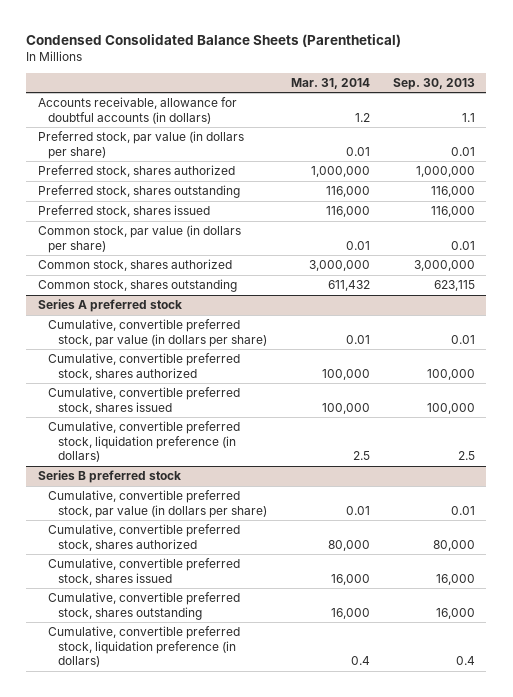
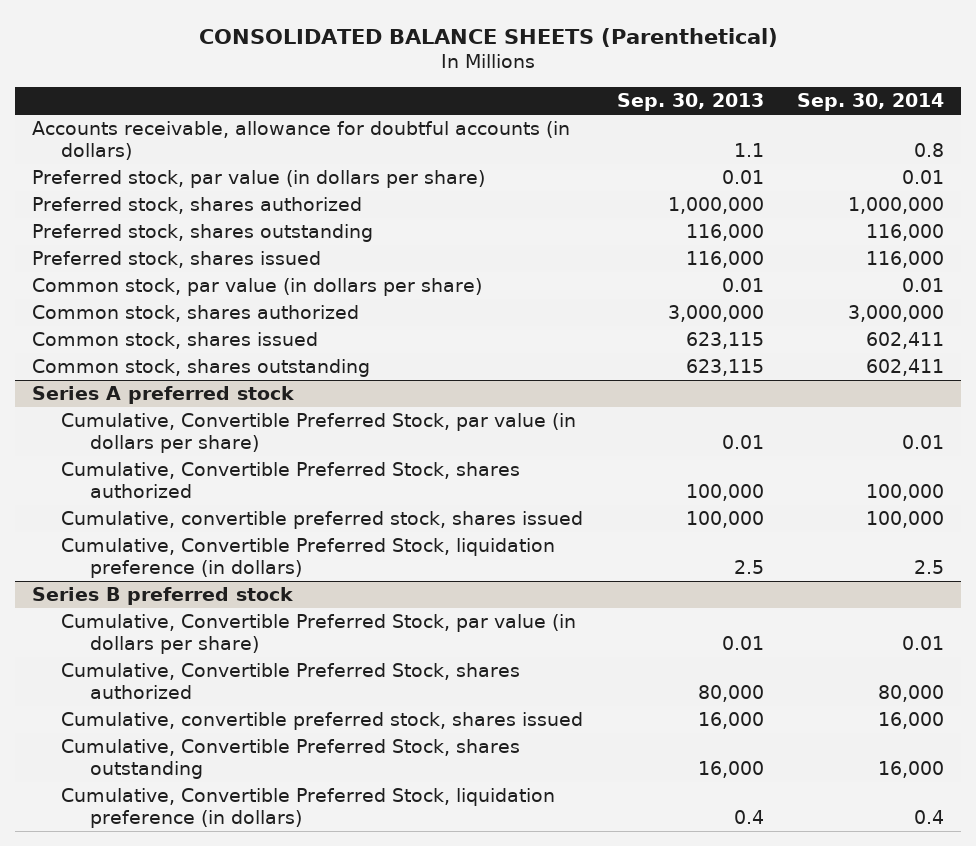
- Condensed Consolidated Balance Sheets (Parenthetical)
+ CONSOLIDATED BALANCE SHEETS (Parenthetical)
- | Mar. 31, 2014 | Sep. 30, 2013
+ | Sep. 30, 2013 | Sep. 30, 2014
+ Common stock, shares issued | 623,115 | 602,411
@ Series A preferred stock
- Cumulative, convertible preferred stock, par value (in dollars per share) | 0.01 | 0.01
- Cumulative, convertible preferred stock, shares authorized | 100,000 | 100,000
+ Cumulative, Convertible Preferred Stock, par value (in dollars per share) | 0.01 | 0.01
+ Cumulative, Convertible Preferred Stock, shares authorized | 100,000 | 100,000
- Cumulative, convertible preferred stock, liquidation preference (in dollars) | 2.5 | 2.5
+ Cumulative, Convertible Preferred Stock, liquidation preference (in dollars) | 2.5 | 2.5
@ Series B preferred stock
- Cumulative, convertible preferred stock, par value (in dollars per share) | 0.01 | 0.01
- Cumulative, convertible preferred stock, shares authorized | 80,000 | 80,000
+ Cumulative, Convertible Preferred Stock, par value (in dollars per share) | 0.01 | 0.01
+ Cumulative, Convertible Preferred Stock, shares authorized | 80,000 | 80,000
- Cumulative, convertible preferred stock, shares outstanding | 16,000 | 16,000
- Cumulative, convertible preferred stock, liquidation preference (in dollars) | 0.4 | 0.4
+ Cumulative, Convertible Preferred Stock, shares outstanding | 16,000 | 16,000
+ Cumulative, Convertible Preferred Stock, liquidation preference (in dollars) | 0.4 | 0.4

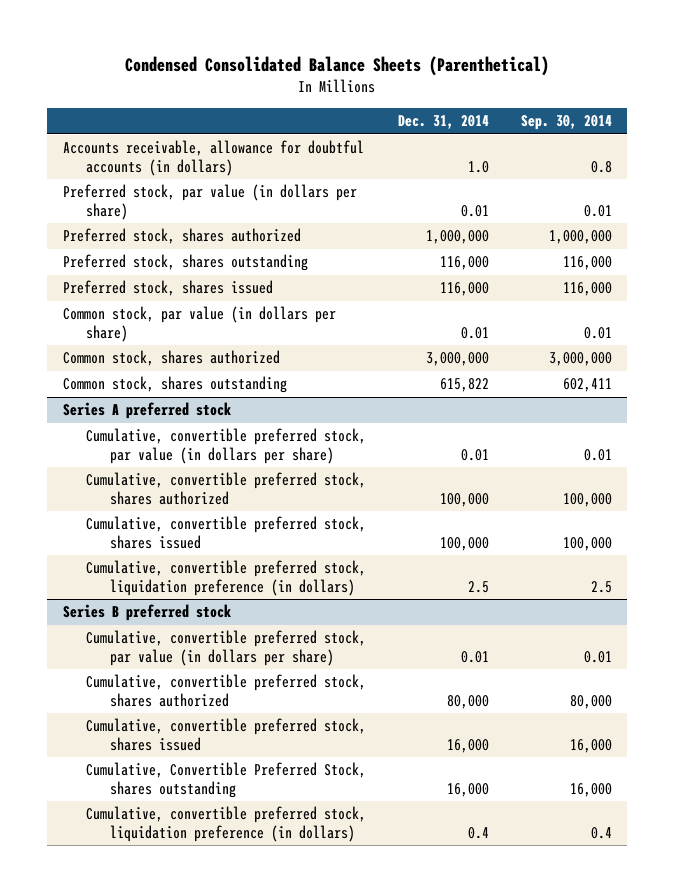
- CONSOLIDATED BALANCE SHEETS (Parenthetical)
+ Condensed Consolidated Balance Sheets (Parenthetical)
- | Sep. 30, 2013 | Sep. 30, 2014
+ | Dec. 31, 2014 | Sep. 30, 2014
- Common stock, shares issued | 623,115 | 602,411
@ Series A preferred stock
- Cumulative, Convertible Preferred Stock, par value (in dollars per share) | 0.01 | 0.01
- Cumulative, Convertible Preferred Stock, shares authorized | 100,000 | 100,000
+ Cumulative, convertible preferred stock, par value (in dollars per share) | 0.01 | 0.01
+ Cumulative, convertible preferred stock, shares authorized | 100,000 | 100,000
- Cumulative, Convertible Preferred Stock, liquidation preference (in dollars) | 2.5 | 2.5
+ Cumulative, convertible preferred stock, liquidation preference (in dollars) | 2.5 | 2.5
@ Series B preferred stock
- Cumulative, Convertible Preferred Stock, par value (in dollars per share) | 0.01 | 0.01
- Cumulative, Convertible Preferred Stock, shares authorized | 80,000 | 80,000
+ Cumulative, convertible preferred stock, par value (in dollars per share) | 0.01 | 0.01
+ Cumulative, convertible preferred stock, shares authorized | 80,000 | 80,000
- Cumulative, Convertible Preferred Stock, liquidation preference (in dollars) | 0.4 | 0.4
+ Cumulative, convertible preferred stock, liquidation preference (in dollars) | 0.4 | 0.4

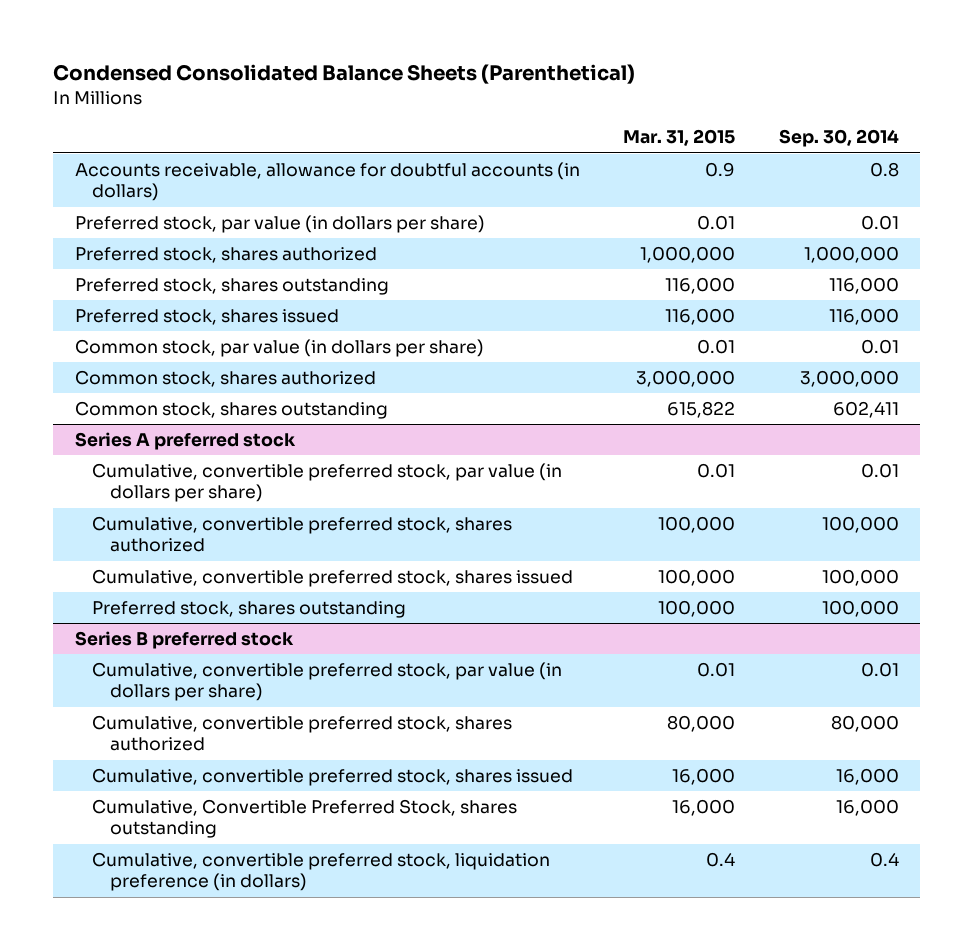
- | Dec. 31, 2014 | Sep. 30, 2014
+ | Mar. 31, 2015 | Sep. 30, 2014
@ Series A preferred stock
- Cumulative, convertible preferred stock, liquidation preference (in dollars) | 2.5 | 2.5
+ Preferred stock, shares outstanding | 100,000 | 100,000

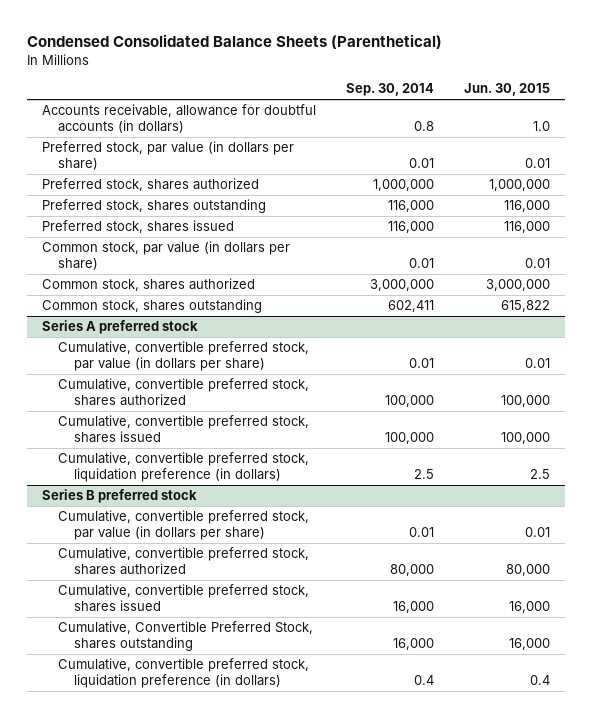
- | Mar. 31, 2015 | Sep. 30, 2014
+ | Sep. 30, 2014 | Jun. 30, 2015
@ Series A preferred stock
- Preferred stock, shares outstanding | 100,000 | 100,000
+ Cumulative, convertible preferred stock, liquidation preference (in dollars) | 2.5 | 2.5

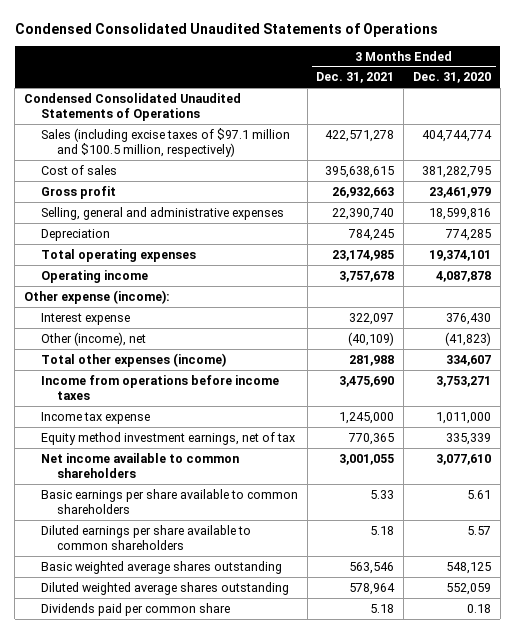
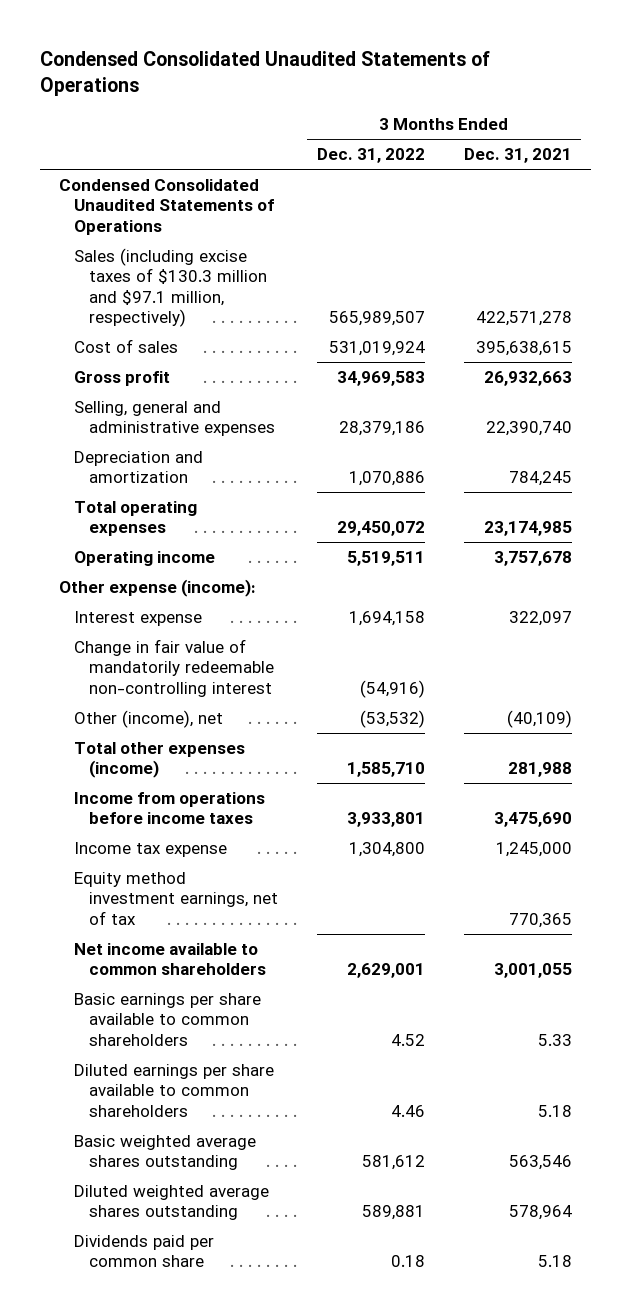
- | 3 Months Ended Dec. 31, 2021 | 3 Months Ended Dec. 31, 2020
+ | 3 Months Ended Dec. 31, 2022 | 3 Months Ended Dec. 31, 2021
- Sales (including excise taxes of $97.1 million and $100.5 million, respectively) | 422,571,278 | 404,744,774
+ Sales (including excise taxes of $130.3 million and $97.1 million, respectively) | 565,989,507 | 422,571,278
- Depreciation | 784,245 | 774,285
+ Depreciation and amortization | 1,070,886 | 784,245
+ Change in fair value of mandatorily redeemable non-controlling interest | (54,916) |

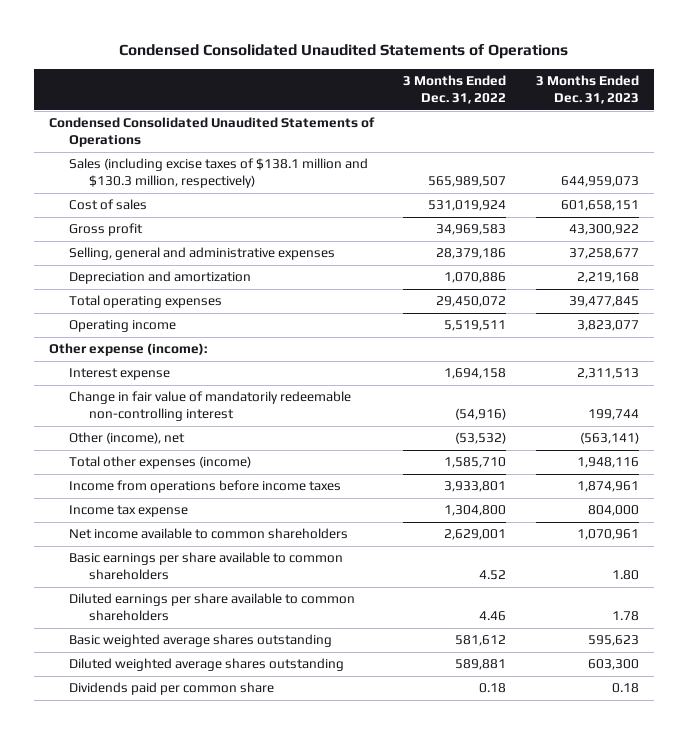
- | 3 Months Ended Dec. 31, 2022 | 3 Months Ended Dec. 31, 2021
+ | 3 Months Ended Dec. 31, 2022 | 3 Months Ended Dec. 31, 2023
- Sales (including excise taxes of $130.3 million and $97.1 million, respectively) | 565,989,507 | 422,571,278
+ Sales (including excise taxes of $138.1 million and $130.3 million, respectively) | 565,989,507 | 644,959,073
- Equity method investment earnings, net of tax | | 770,365

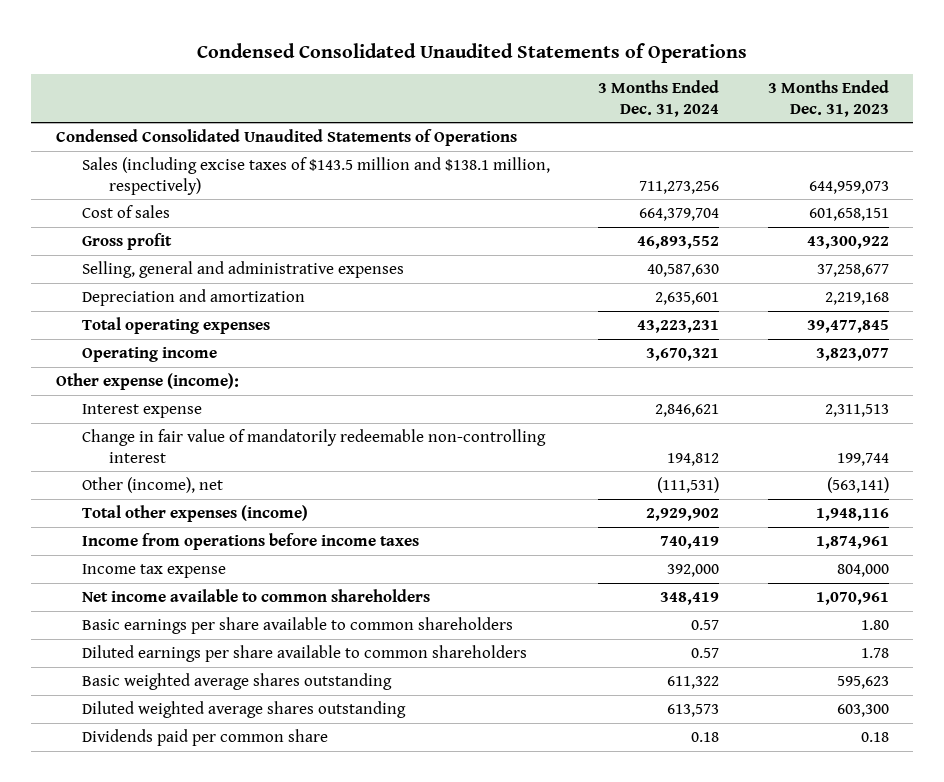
- | 3 Months Ended Dec. 31, 2022 | 3 Months Ended Dec. 31, 2023
+ | 3 Months Ended Dec. 31, 2024 | 3 Months Ended Dec. 31, 2023
- Sales (including excise taxes of $138.1 million and $130.3 million, respectively) | 565,989,507 | 644,959,073
+ Sales (including excise taxes of $143.5 million and $138.1 million, respectively) | 711,273,256 | 644,959,073

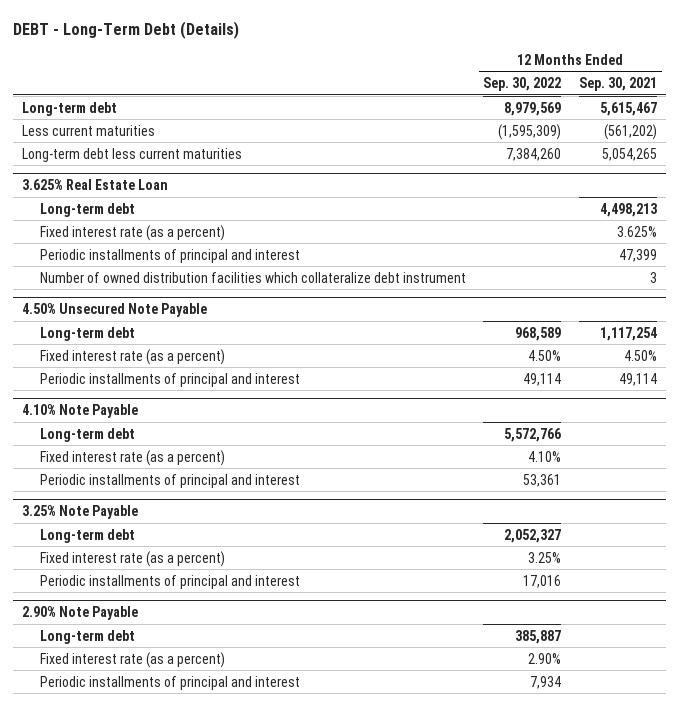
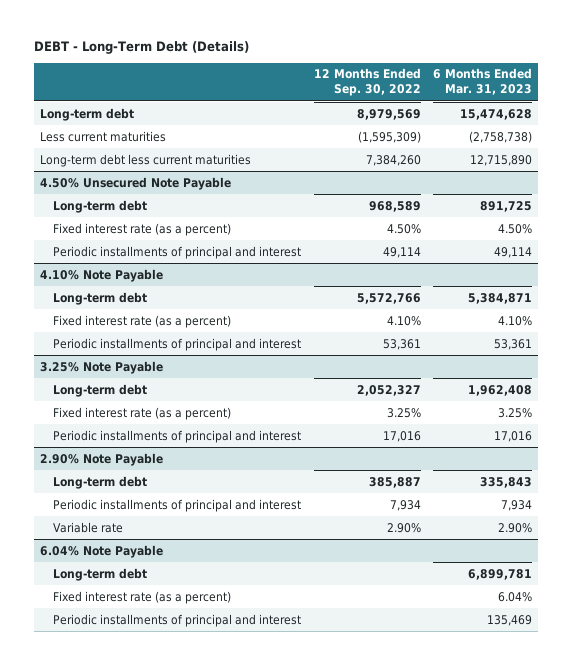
- | 12 Months Ended Sep. 30, 2022 | 12 Months Ended Sep. 30, 2021
+ | 12 Months Ended Sep. 30, 2022 | 6 Months Ended Mar. 31, 2023
- 3.625% Real Estate Loan
- Long-term debt | | 4,498,213
- Fixed interest rate (as a percent) | | 3.625%
- Periodic installments of principal and interest | | 47,399
- Number of owned distribution facilities which collateralize debt instrument | | 3
@ 2.90% Note Payable
- Fixed interest rate (as a percent) | 2.90% |
+ Variable rate | 2.90% | 2.90%
+ 6.04% Note Payable
+ Long-term debt | | 6,899,781
+ Fixed interest rate (as a percent) | | 6.04%
+ Periodic installments of principal and interest | | 135,469

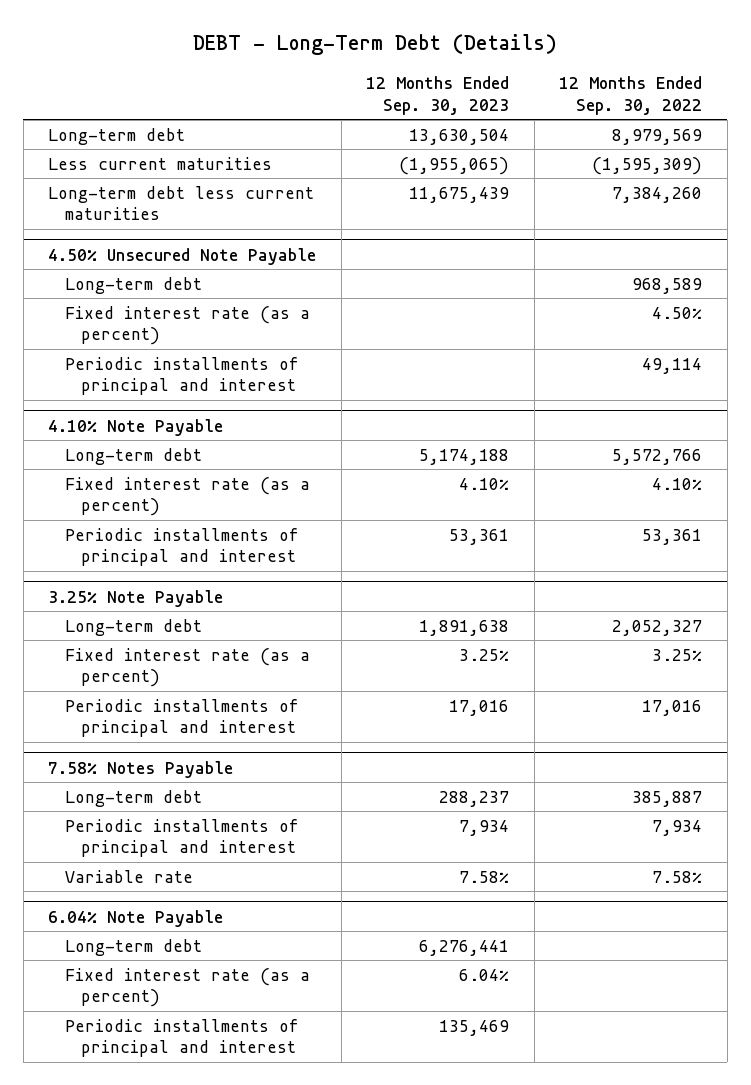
- | 12 Months Ended Sep. 30, 2022 | 6 Months Ended Mar. 31, 2023
+ | 12 Months Ended Sep. 30, 2023 | 12 Months Ended Sep. 30, 2022
- 2.90% Note Payable
+ 7.58% Notes Payable
- Variable rate | 2.90% | 2.90%
+ Variable rate | 7.58% | 7.58%

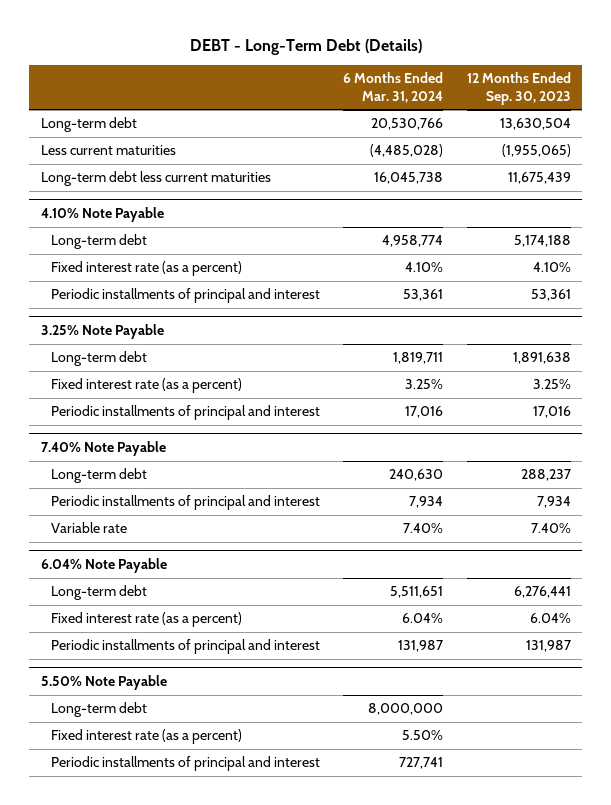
- | 12 Months Ended Sep. 30, 2023 | 12 Months Ended Sep. 30, 2022
+ | 6 Months Ended Mar. 31, 2024 | 12 Months Ended Sep. 30, 2023
- 4.50% Unsecured Note Payable
- Long-term debt | | 968,589
- Fixed interest rate (as a percent) | | 4.50%
- Periodic installments of principal and interest | | 49,114
- 7.58% Notes Payable
+ 7.40% Note Payable
- Variable rate | 7.58% | 7.58%
+ Variable rate | 7.40% | 7.40%
@ 6.04% Note Payable
- Periodic installments of principal and interest | 135,469 |
+ Periodic installments of principal and interest | 131,987 | 131,987
+ 5.50% Note Payable
+ Long-term debt | 8,000,000 |
+ Fixed interest rate (as a percent) | 5.50% |
+ Periodic installments of principal and interest | 727,741 |

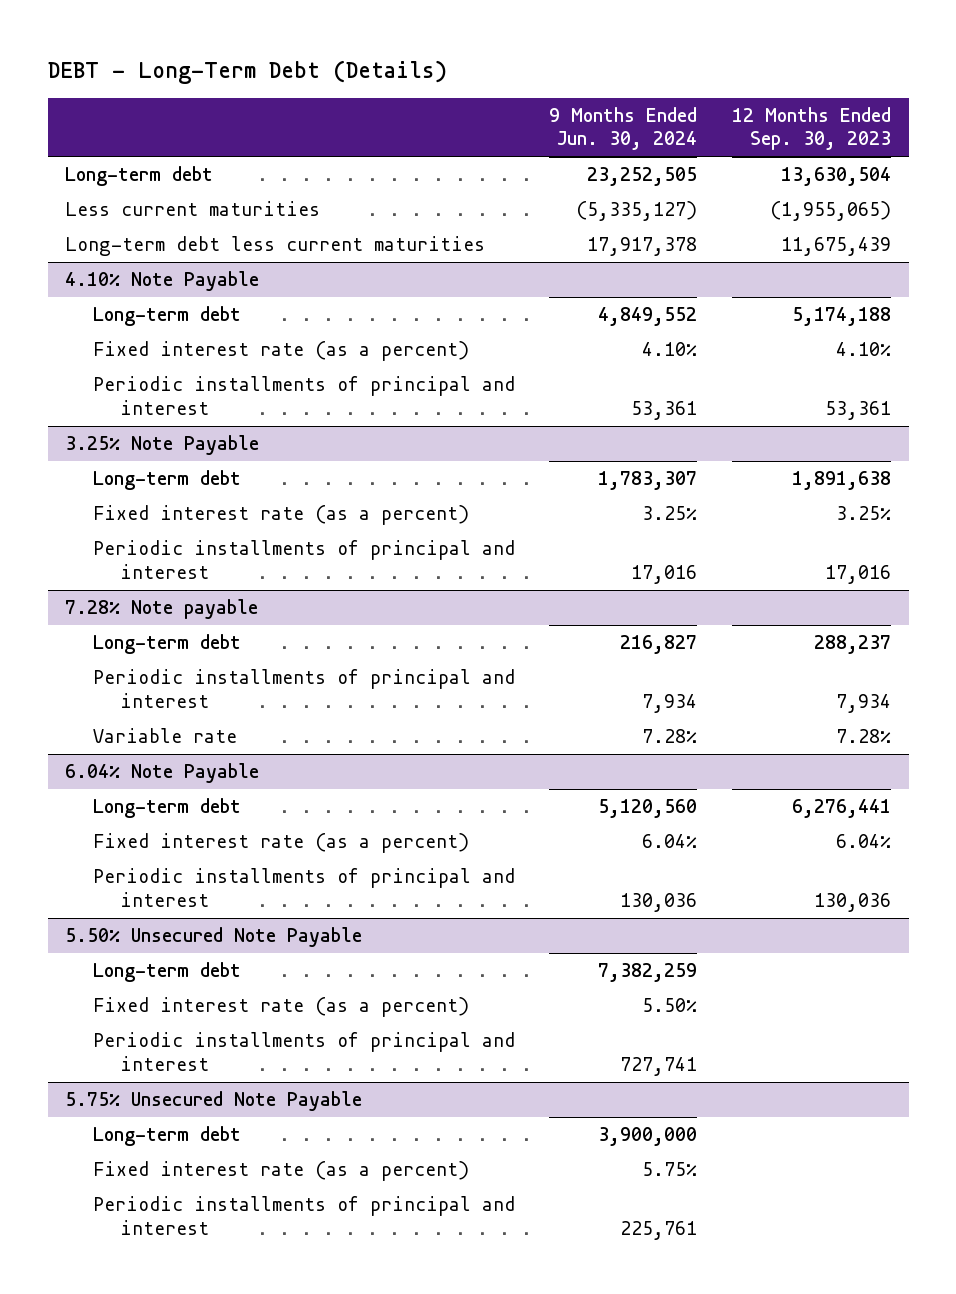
- | 6 Months Ended Mar. 31, 2024 | 12 Months Ended Sep. 30, 2023
+ | 9 Months Ended Jun. 30, 2024 | 12 Months Ended Sep. 30, 2023
- 7.40% Note Payable
+ 7.28% Note payable
- Variable rate | 7.40% | 7.40%
+ Variable rate | 7.28% | 7.28%
@ 6.04% Note Payable
- Periodic installments of principal and interest | 131,987 | 131,987
- 5.50% Note Payable
@ 6.04% Note Payable
+ Periodic installments of principal and interest | 130,036 | 130,036
+ 5.50% Unsecured Note Payable
+ 5.75% Unsecured Note Payable
+ Long-term debt | 3,900,000 |
+ Fixed interest rate (as a percent) | 5.75% |
+ Periodic installments of principal and interest | 225,761 |

